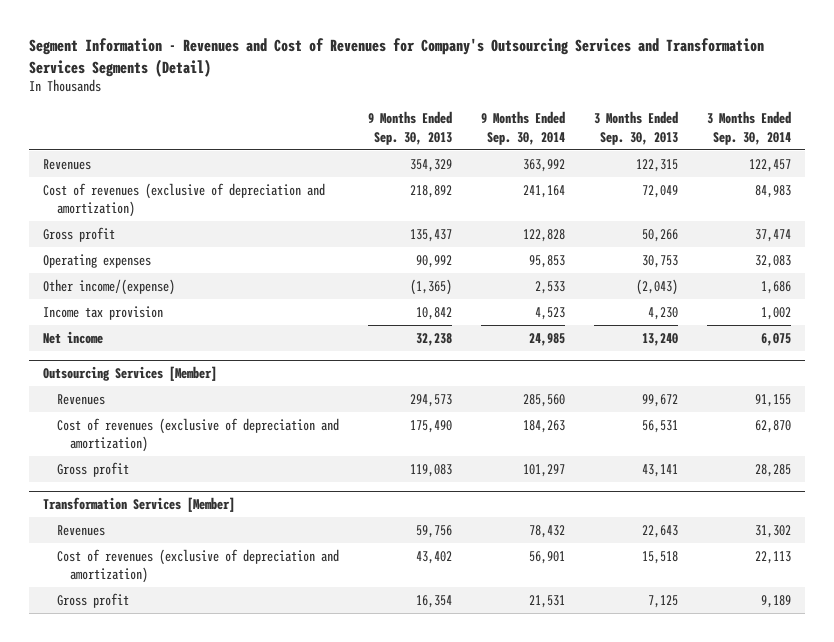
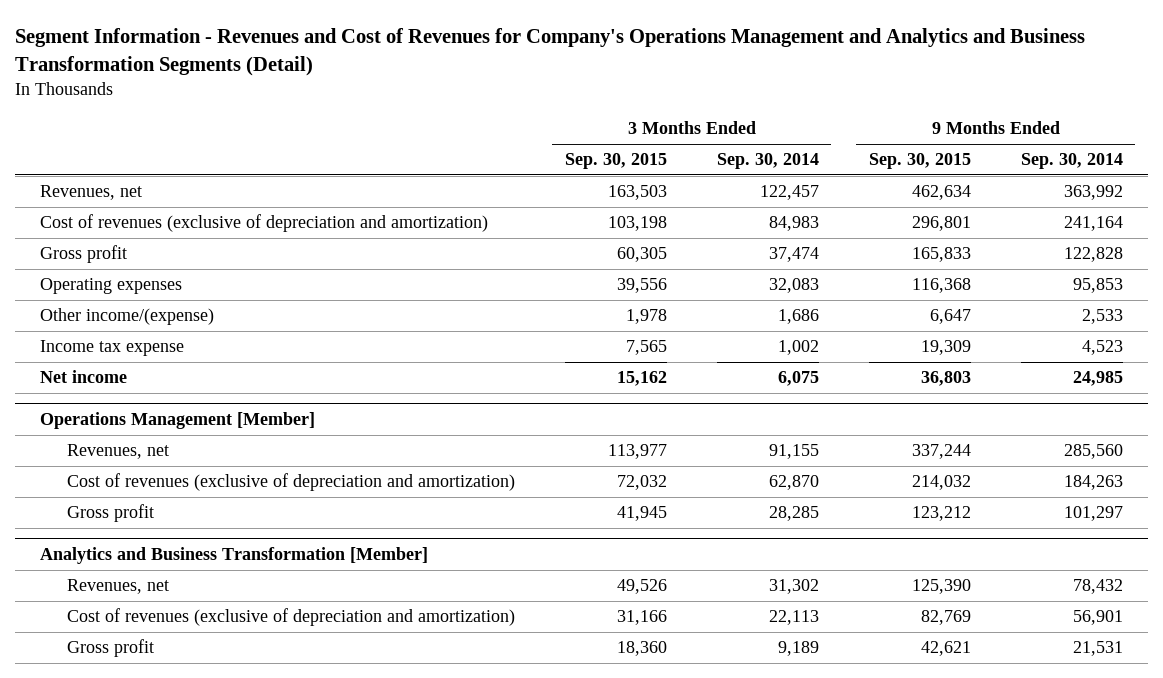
- Segment Information - Revenues and Cost of Revenues for Company's Outsourcing Services and Transformation Services Segments (Detail)
+ Segment Information - Revenues and Cost of Revenues for Company's Operations Management and Analytics and Business Transformation Segments (Detail)
- | 9 Months Ended Sep. 30, 2013 | 9 Months Ended Sep. 30, 2014 | 3 Months Ended Sep. 30, 2013 | 3 Months Ended Sep. 30, 2014
+ | 3 Months Ended Sep. 30, 2015 | 3 Months Ended Sep. 30, 2014 | 9 Months Ended Sep. 30, 2015 | 9 Months Ended Sep. 30, 2014
- Revenues | 354,329 | 363,992 | 122,315 | 122,457
+ Revenues, net | 163,503 | 122,457 | 462,634 | 363,992
- Income tax provision | 10,842 | 4,523 | 4,230 | 1,002
+ Income tax expense | 7,565 | 1,002 | 19,309 | 4,523
- Outsourcing Services [Member]
- Revenues | 294,573 | 285,560 | 99,672 | 91,155
+ Operations Management [Member]
+ Revenues, net | 113,977 | 91,155 | 337,244 | 285,560
- Transformation Services [Member]
- Revenues | 59,756 | 78,432 | 22,643 | 31,302
+ Analytics and Business Transformation [Member]
+ Revenues, net | 49,526 | 31,302 | 125,390 | 78,432

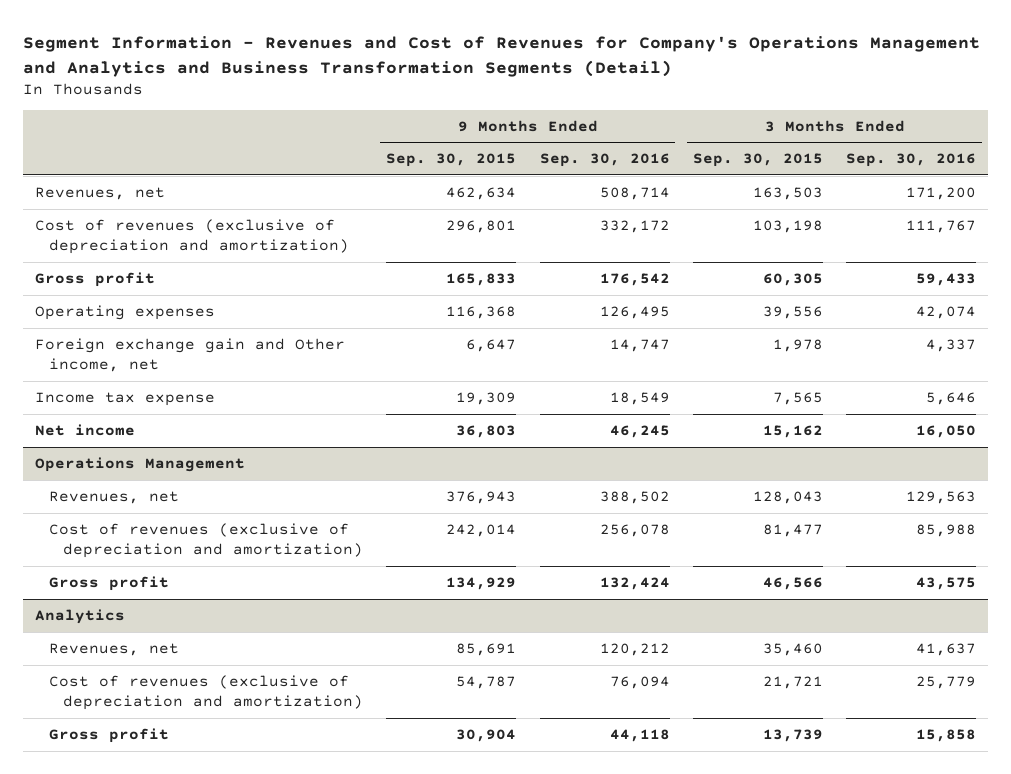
- | 3 Months Ended Sep. 30, 2015 | 3 Months Ended Sep. 30, 2014 | 9 Months Ended Sep. 30, 2015 | 9 Months Ended Sep. 30, 2014
+ | 9 Months Ended Sep. 30, 2015 | 9 Months Ended Sep. 30, 2016 | 3 Months Ended Sep. 30, 2015 | 3 Months Ended Sep. 30, 2016
- Other income/(expense) | 1,978 | 1,686 | 6,647 | 2,533
+ Foreign exchange gain and Other income, net | 6,647 | 14,747 | 1,978 | 4,337
- Operations Management [Member]
- Revenues, net | 113,977 | 91,155 | 337,244 | 285,560
- Cost of revenues (exclusive of depreciation and amortization) | 72,032 | 62,870 | 214,032 | 184,263
- Gross profit | 41,945 | 28,285 | 123,212 | 101,297
- Analytics and Business Transformation [Member]
- Revenues, net | 49,526 | 31,302 | 125,390 | 78,432
- Cost of revenues (exclusive of depreciation and amortization) | 31,166 | 22,113 | 82,769 | 56,901
- Gross profit | 18,360 | 9,189 | 42,621 | 21,531
+ Operations Management
+ Revenues, net | 376,943 | 388,502 | 128,043 | 129,563
+ Cost of revenues (exclusive of depreciation and amortization) | 242,014 | 256,078 | 81,477 | 85,988
+ Gross profit | 134,929 | 132,424 | 46,566 | 43,575
+ Analytics
+ Revenues, net | 85,691 | 120,212 | 35,460 | 41,637
+ Cost of revenues (exclusive of depreciation and amortization) | 54,787 | 76,094 | 21,721 | 25,779
+ Gross profit | 30,904 | 44,118 | 13,739 | 15,858

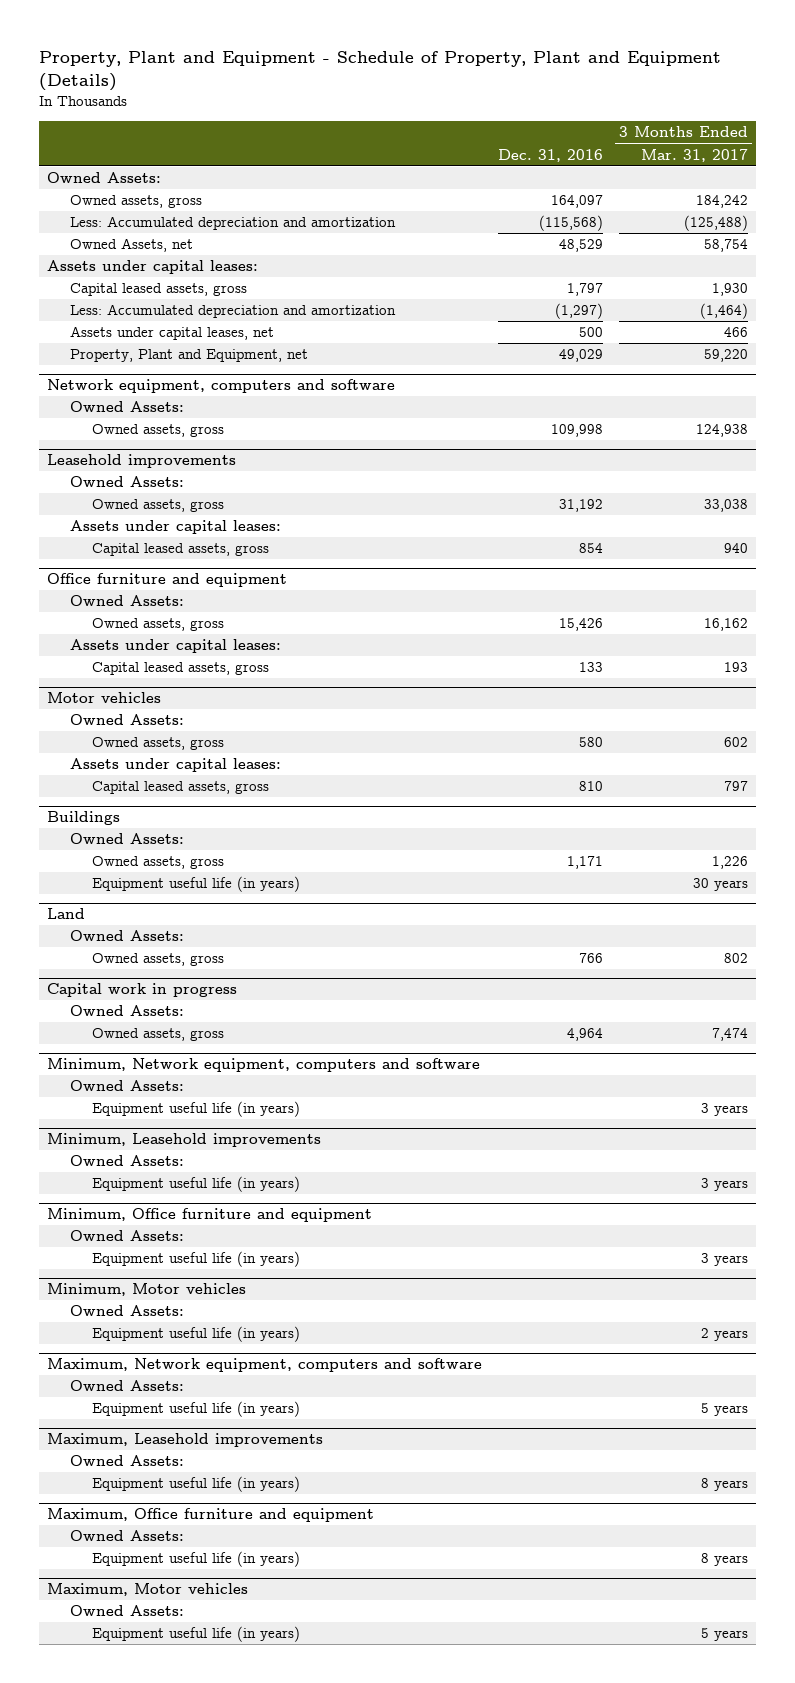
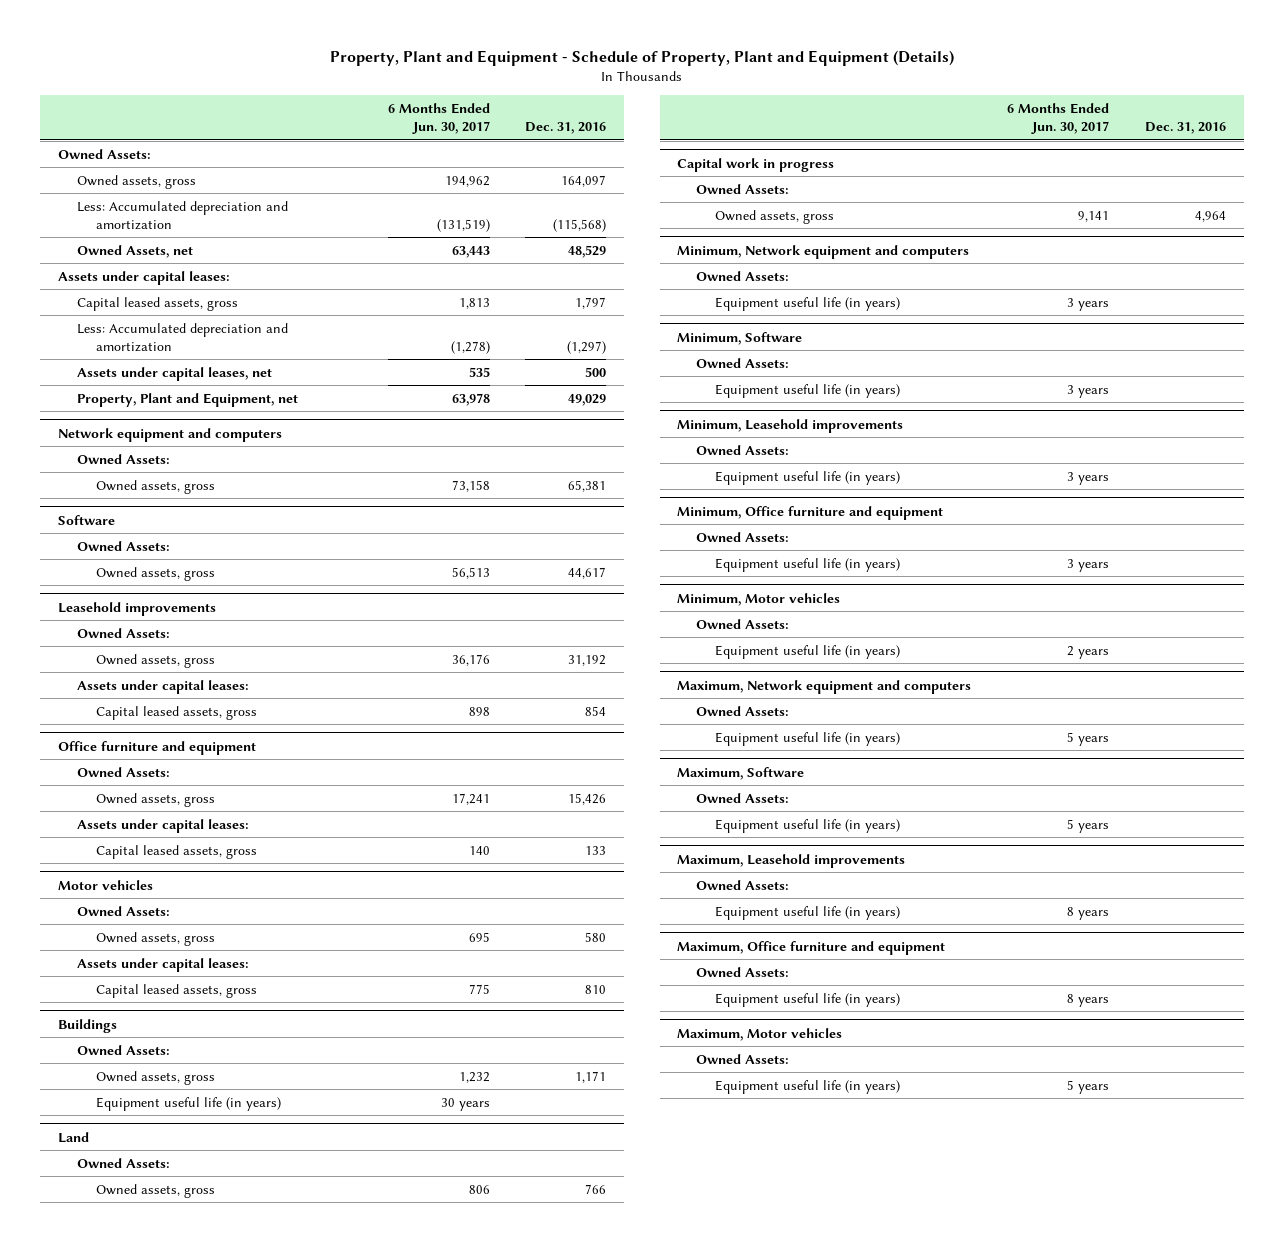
- | Dec. 31, 2016 | 3 Months Ended Mar. 31, 2017
+ | 6 Months Ended Jun. 30, 2017 | Dec. 31, 2016
- Network equipment, computers and software
+ Network equipment and computers
- Owned assets, gross | 109,998 | 124,938
+ Owned assets, gross | 73,158 | 65,381
+ Software
+ Owned Assets:
+ Owned assets, gross | 56,513 | 44,617
- Minimum, Network equipment, computers and software
+ Minimum, Network equipment and computers
+ Minimum, Software
+ Owned Assets:
+ Equipment useful life (in years) | 3 years |
- Maximum, Network equipment, computers and software
+ Maximum, Network equipment and computers
+ Maximum, Software
+ Owned Assets:
+ Equipment useful life (in years) | 5 years |

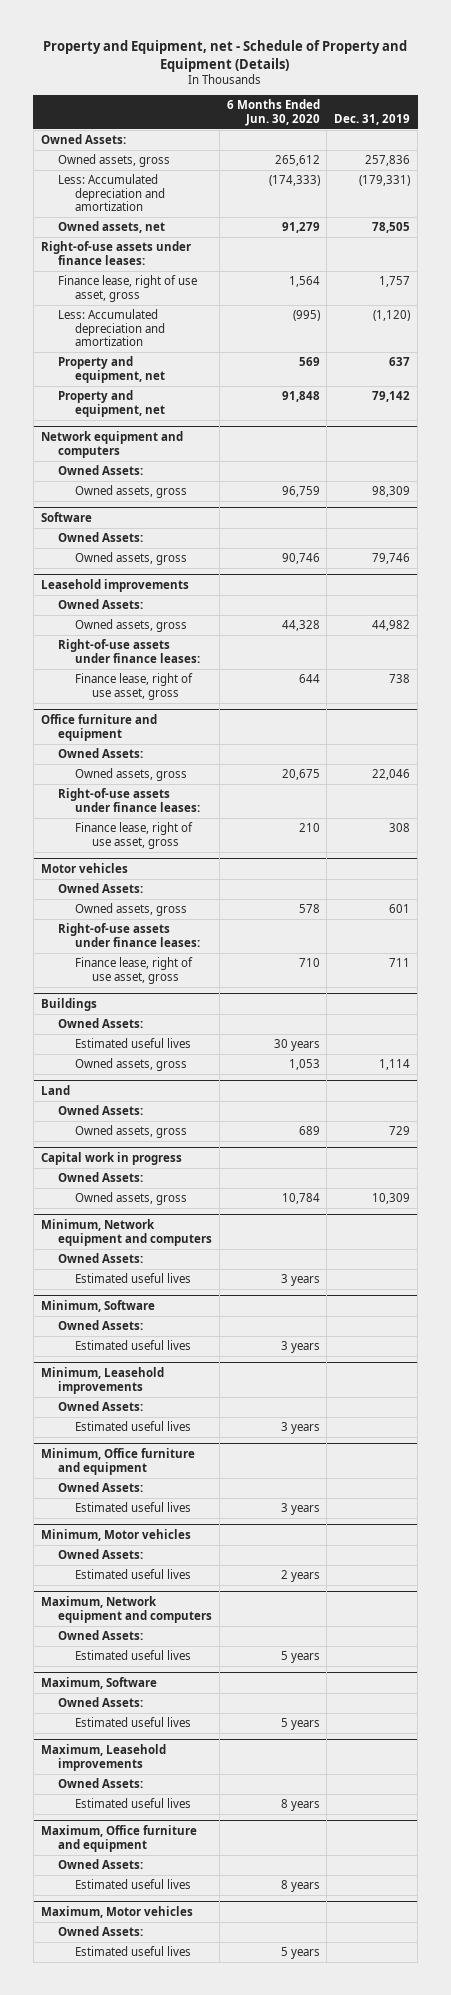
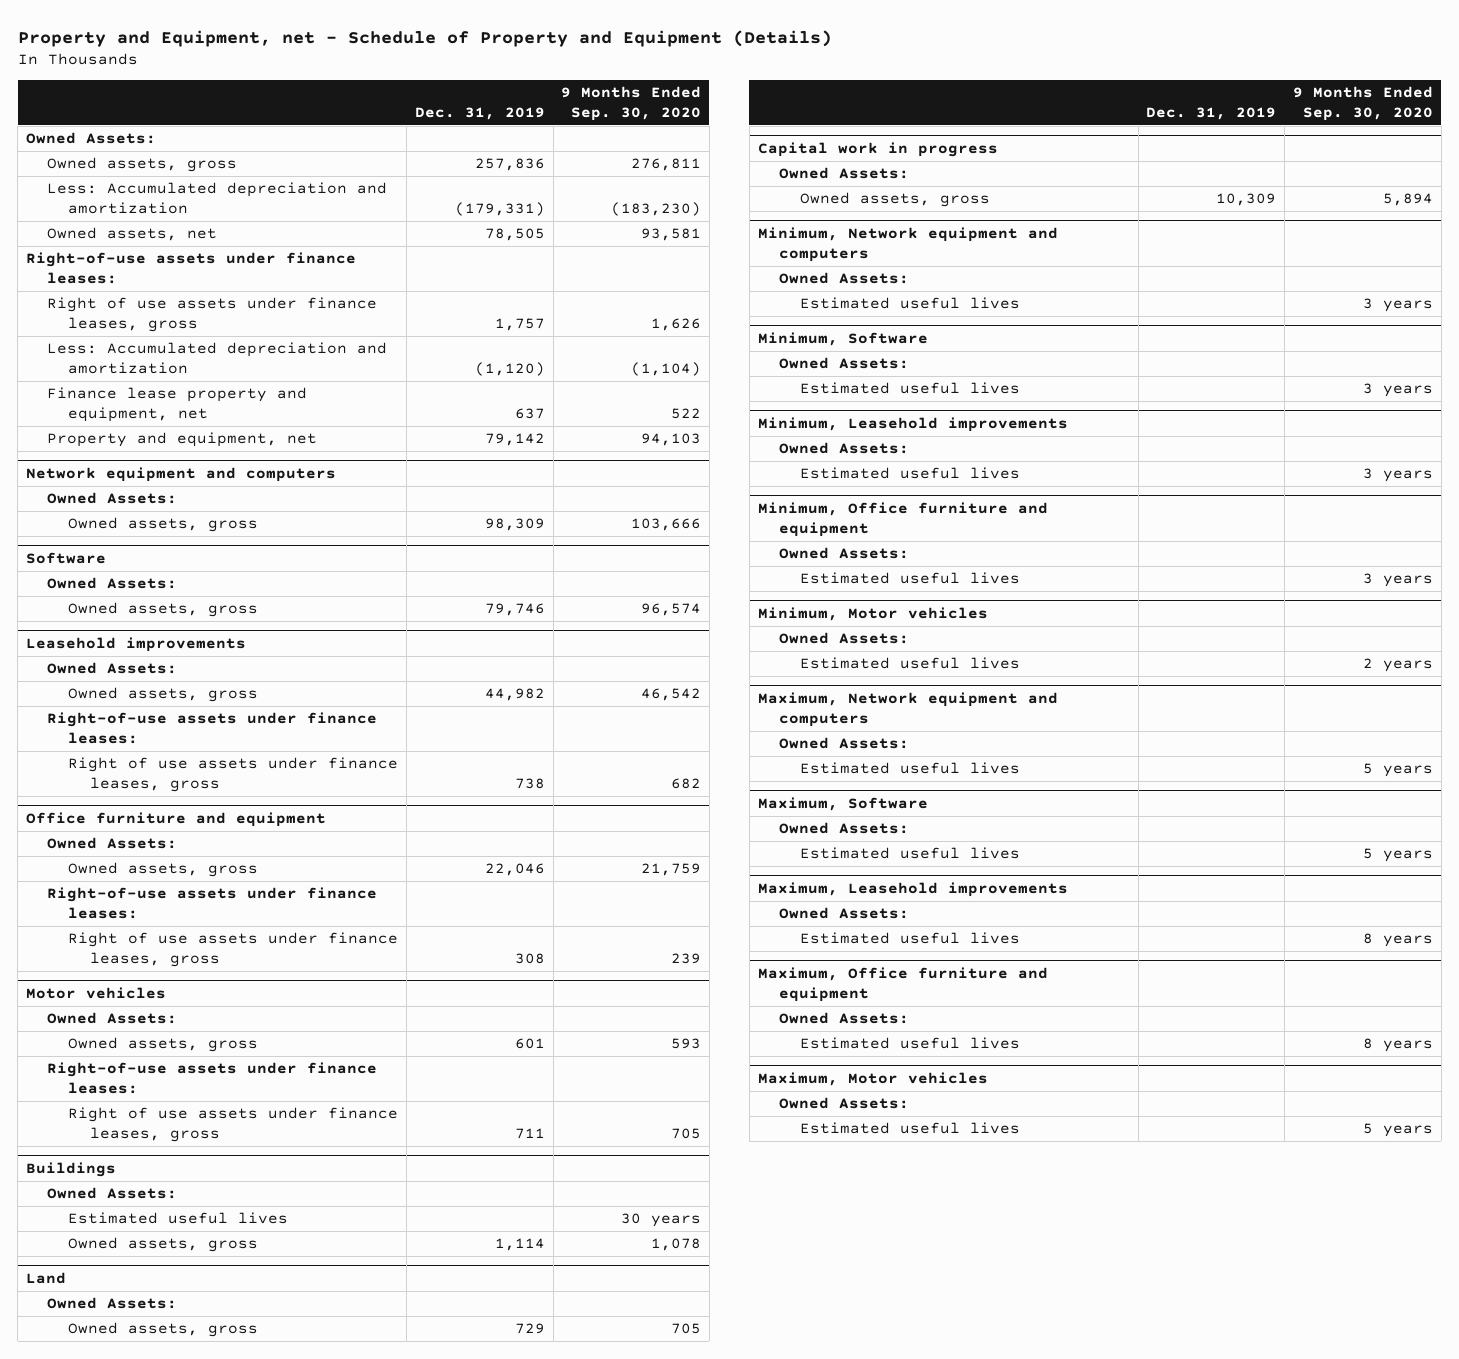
- | 6 Months Ended Jun. 30, 2020 | Dec. 31, 2019
+ | Dec. 31, 2019 | 9 Months Ended Sep. 30, 2020
- Finance lease, right of use asset, gross | 1,564 | 1,757
+ Right of use assets under finance leases, gross | 1,757 | 1,626
- Property and equipment, net | 569 | 637
+ Finance lease property and equipment, net | 637 | 522
@ Leasehold improvements
- Finance lease, right of use asset, gross | 644 | 738
+ Right of use assets under finance leases, gross | 738 | 682
@ Office furniture and equipment
- Finance lease, right of use asset, gross | 210 | 308
+ Right of use assets under finance leases, gross | 308 | 239
@ Motor vehicles
- Finance lease, right of use asset, gross | 710 | 711
+ Right of use assets under finance leases, gross | 711 | 705

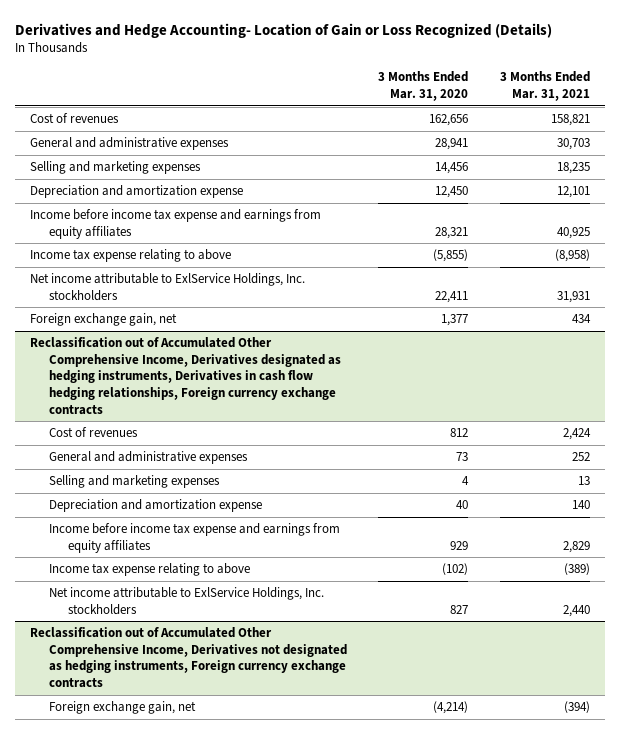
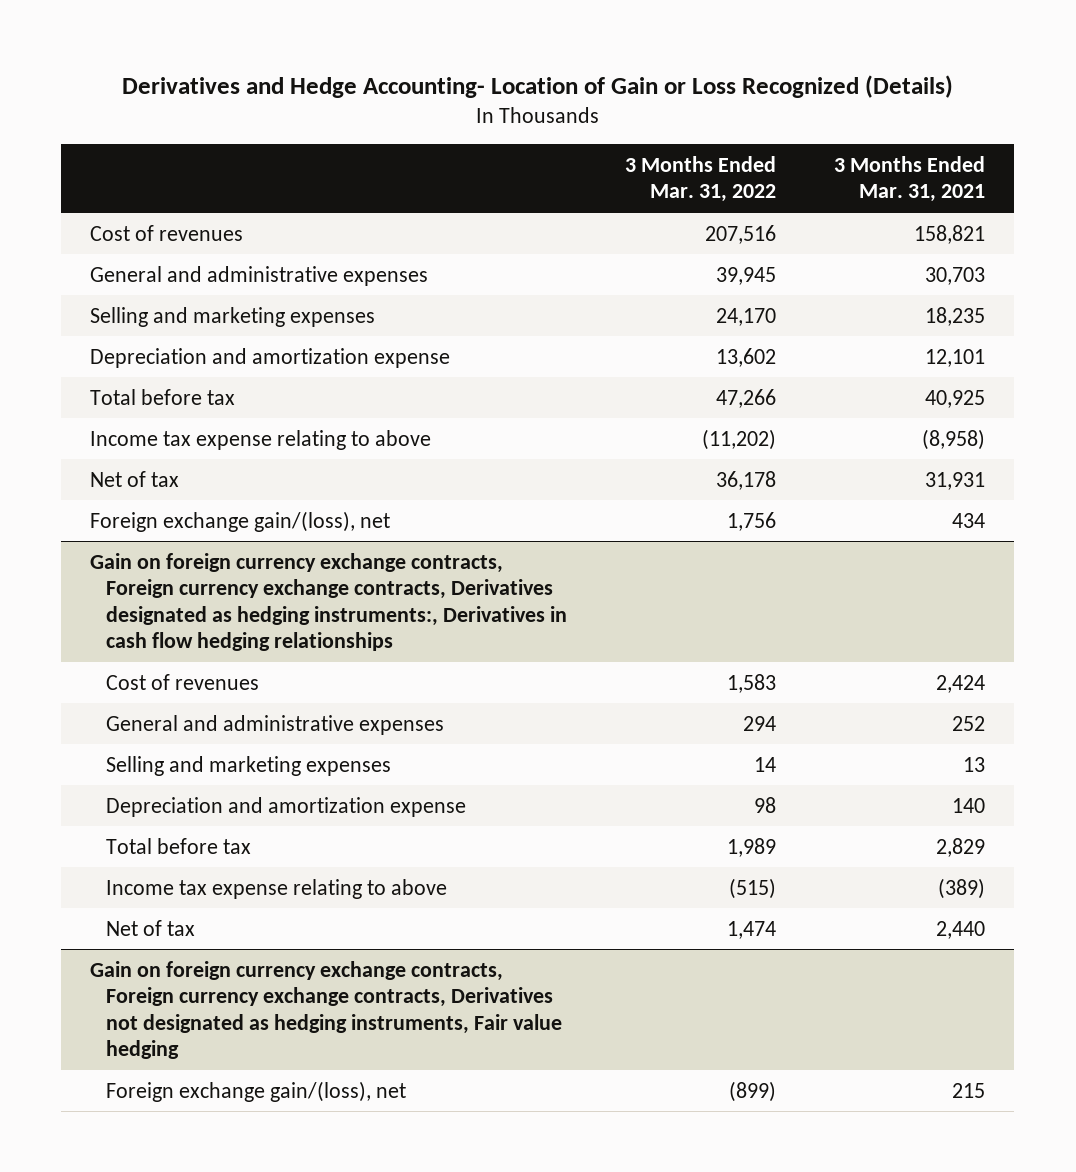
- | 3 Months Ended Mar. 31, 2020 | 3 Months Ended Mar. 31, 2021
+ | 3 Months Ended Mar. 31, 2022 | 3 Months Ended Mar. 31, 2021
- Income before income tax expense and earnings from equity affiliates | 28,321 | 40,925
+ Total before tax | 47,266 | 40,925
- Net income attributable to ExlService Holdings, Inc. stockholders | 22,411 | 31,931
- Foreign exchange gain, net | 1,377 | 434
- Reclassification out of Accumulated Other Comprehensive Income, Derivatives designated as hedging instruments, Derivatives in cash flow hedging relationships, Foreign currency exchange contracts
+ Net of tax | 36,178 | 31,931
+ Foreign exchange gain/(loss), net | 1,756 | 434
+ Gain on foreign currency exchange contracts, Foreign currency exchange contracts, Derivatives designated as hedging instruments:, Derivatives in cash flow hedging relationships
- Income before income tax expense and earnings from equity affiliates | 929 | 2,829
+ Total before tax | 1,989 | 2,829
- Net income attributable to ExlService Holdings, Inc. stockholders | 827 | 2,440
- Reclassification out of Accumulated Other Comprehensive Income, Derivatives not designated as hedging instruments, Foreign currency exchange contracts
- Foreign exchange gain, net | (4,214) | (394)
+ Net of tax | 1,474 | 2,440
+ Gain on foreign currency exchange contracts, Foreign currency exchange contracts, Derivatives not designated as hedging instruments, Fair value hedging
+ Foreign exchange gain/(loss), net | (899) | 215

